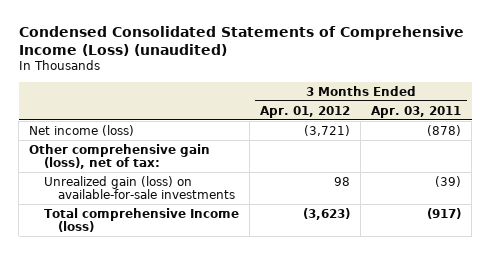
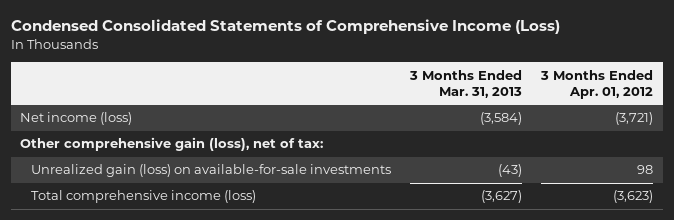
- Condensed Consolidated Statements of Comprehensive Income (Loss) (unaudited)
+ Condensed Consolidated Statements of Comprehensive Income (Loss)
- | 3 Months Ended Apr. 01, 2012 | 3 Months Ended Apr. 03, 2011
+ | 3 Months Ended Mar. 31, 2013 | 3 Months Ended Apr. 01, 2012
- Total comprehensive Income (loss) | (3,623) | (917)
+ Total comprehensive income (loss) | (3,627) | (3,623)

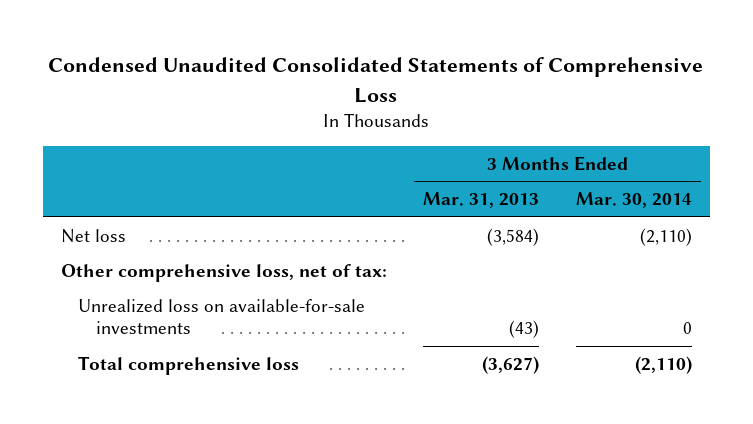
- Condensed Consolidated Statements of Comprehensive Income (Loss)
+ Condensed Unaudited Consolidated Statements of Comprehensive Loss
- | 3 Months Ended Mar. 31, 2013 | 3 Months Ended Apr. 01, 2012
+ | 3 Months Ended Mar. 31, 2013 | 3 Months Ended Mar. 30, 2014
- Net income (loss) | (3,584) | (3,721)
- Other comprehensive gain (loss), net of tax:
- Unrealized gain (loss) on available-for-sale investments | (43) | 98
- Total comprehensive income (loss) | (3,627) | (3,623)
+ Net loss | (3,584) | (2,110)
+ Other comprehensive loss, net of tax:
+ Unrealized loss on available-for-sale investments | (43) | 0
+ Total comprehensive loss | (3,627) | (2,110)

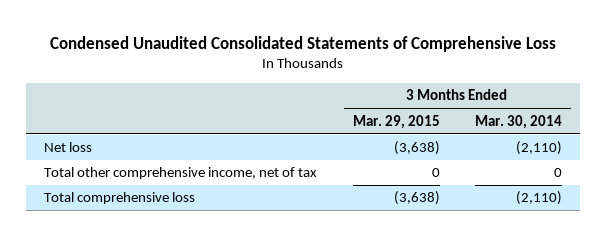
- | 3 Months Ended Mar. 31, 2013 | 3 Months Ended Mar. 30, 2014
+ | 3 Months Ended Mar. 29, 2015 | 3 Months Ended Mar. 30, 2014
- Other comprehensive loss, net of tax:
- Unrealized loss on available-for-sale investments | (43) | 0
+ Total other comprehensive income, net of tax | 0 | 0

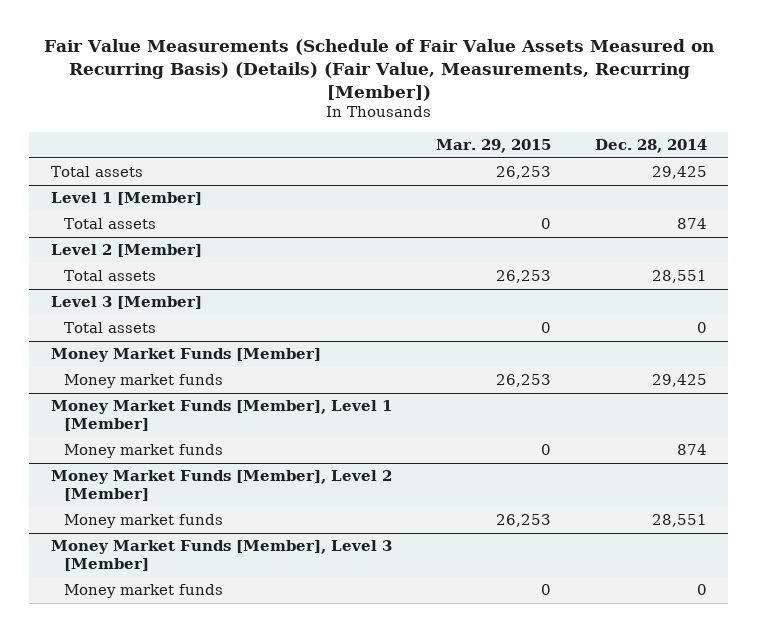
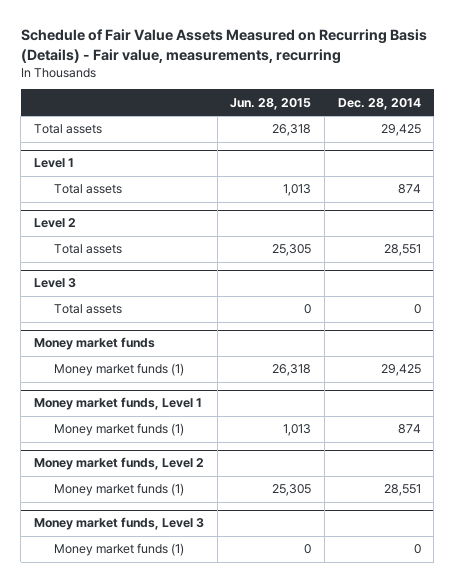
- Fair Value Measurements (Schedule of Fair Value Assets Measured on Recurring Basis) (Details) (Fair Value, Measurements, Recurring [Member])
+ Schedule of Fair Value Assets Measured on Recurring Basis (Details) - Fair value, measurements, recurring
- | Mar. 29, 2015 | Dec. 28, 2014
+ | Jun. 28, 2015 | Dec. 28, 2014
- Level 1 [Member]
+ Level 1
- Level 2 [Member]
+ Level 2
- Level 3 [Member]
+ Level 3
- Money Market Funds [Member]
- Money market funds | 26,253 | 29,425
- Money Market Funds [Member], Level 1 [Member]
- Money market funds | 0 | 874
- Money Market Funds [Member], Level 2 [Member]
- Money market funds | 26,253 | 28,551
- Money Market Funds [Member], Level 3 [Member]
- Money market funds | 0 | 0
+ Money market funds
+ Money market funds (1) | 26,318 | 29,425
+ Money market funds, Level 1
+ Money market funds (1) | 1,013 | 874
+ Money market funds, Level 2
+ Money market funds (1) | 25,305 | 28,551
+ Money market funds, Level 3
+ Money market funds (1) | 0 | 0

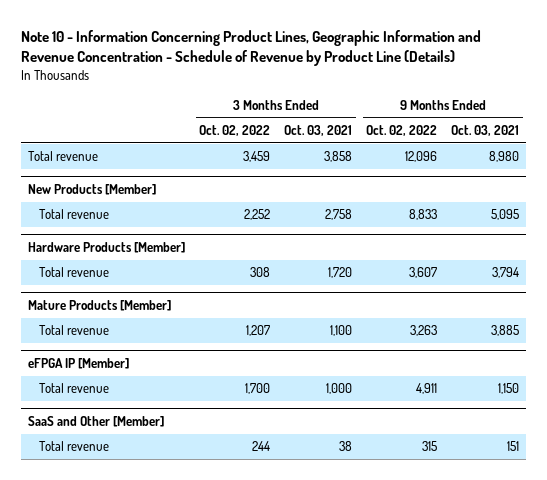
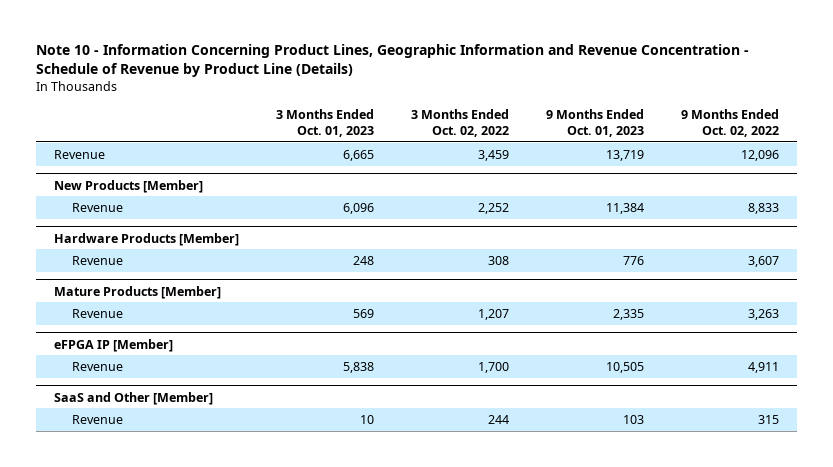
- | 3 Months Ended Oct. 02, 2022 | 3 Months Ended Oct. 03, 2021 | 9 Months Ended Oct. 02, 2022 | 9 Months Ended Oct. 03, 2021
+ | 3 Months Ended Oct. 01, 2023 | 3 Months Ended Oct. 02, 2022 | 9 Months Ended Oct. 01, 2023 | 9 Months Ended Oct. 02, 2022
- Total revenue | 3,459 | 3,858 | 12,096 | 8,980
+ Revenue | 6,665 | 3,459 | 13,719 | 12,096
@ New Products [Member]
- Total revenue | 2,252 | 2,758 | 8,833 | 5,095
+ Revenue | 6,096 | 2,252 | 11,384 | 8,833
@ Hardware Products [Member]
- Total revenue | 308 | 1,720 | 3,607 | 3,794
+ Revenue | 248 | 308 | 776 | 3,607
@ Mature Products [Member]
- Total revenue | 1,207 | 1,100 | 3,263 | 3,885
+ Revenue | 569 | 1,207 | 2,335 | 3,263
@ eFPGA IP [Member]
- Total revenue | 1,700 | 1,000 | 4,911 | 1,150
+ Revenue | 5,838 | 1,700 | 10,505 | 4,911
@ SaaS and Other [Member]
- Total revenue | 244 | 38 | 315 | 151
+ Revenue | 10 | 244 | 103 | 315

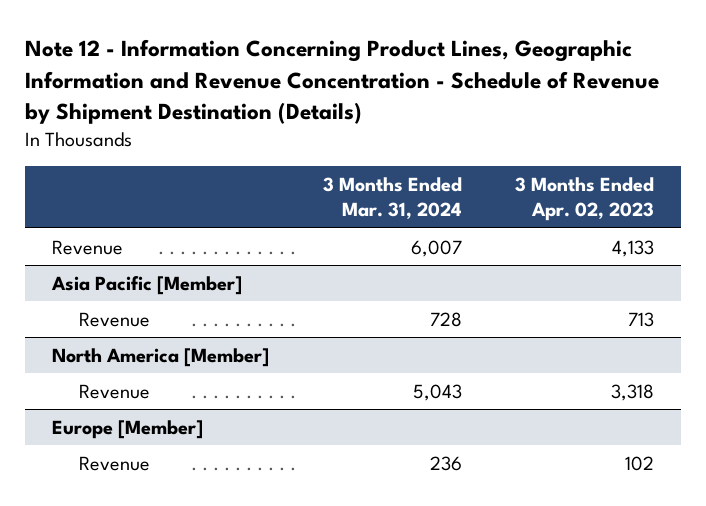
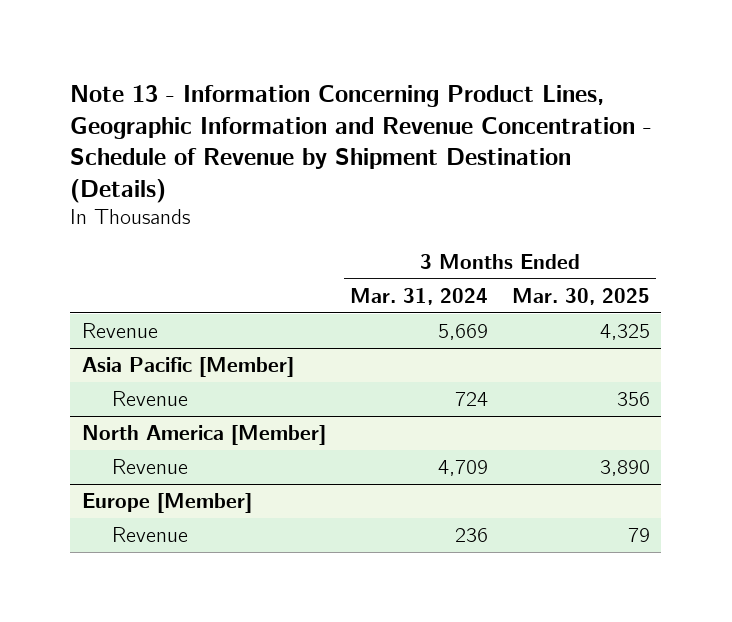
- Note 12 - Information Concerning Product Lines, Geographic Information and Revenue Concentration - Schedule of Revenue by Shipment Destination (Details)
+ Note 13 - Information Concerning Product Lines, Geographic Information and Revenue Concentration - Schedule of Revenue by Shipment Destination (Details)
- | 3 Months Ended Mar. 31, 2024 | 3 Months Ended Apr. 02, 2023
+ | 3 Months Ended Mar. 31, 2024 | 3 Months Ended Mar. 30, 2025
- Revenue | 6,007 | 4,133
+ Revenue | 5,669 | 4,325
@ Asia Pacific [Member]
- Revenue | 728 | 713
+ Revenue | 724 | 356
@ North America [Member]
- Revenue | 5,043 | 3,318
+ Revenue | 4,709 | 3,890

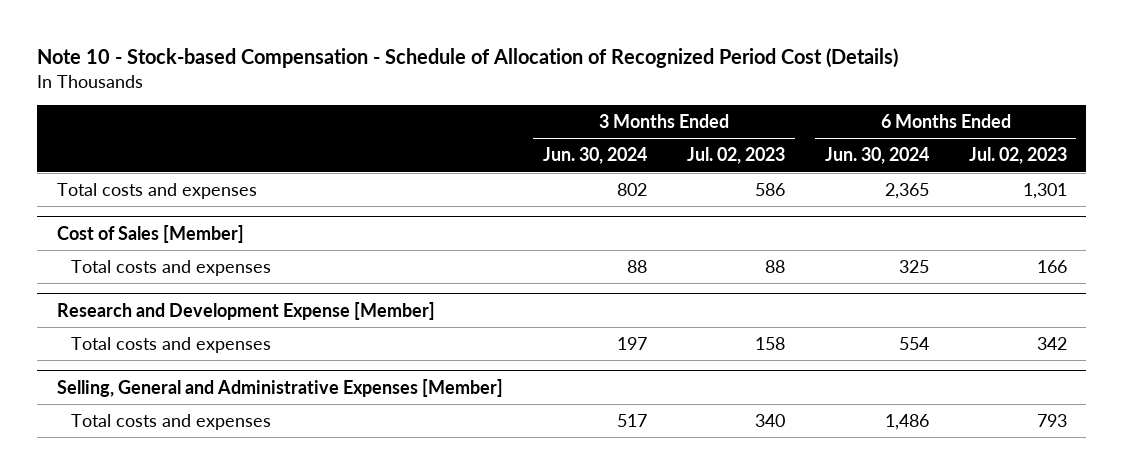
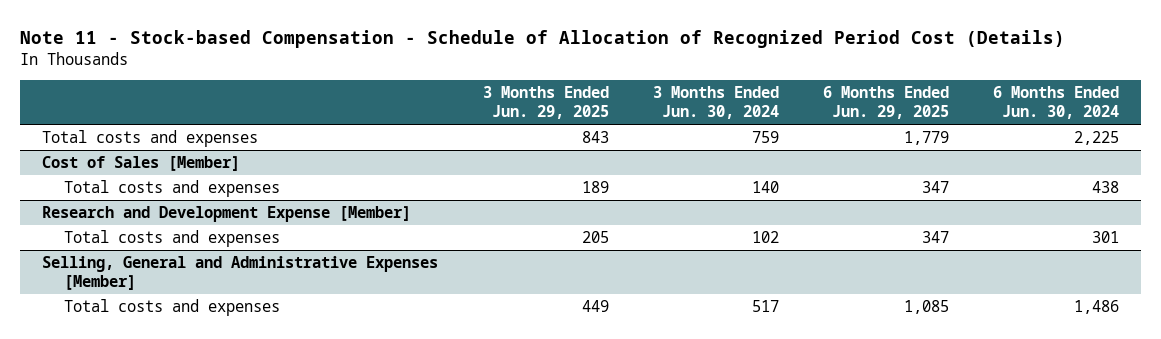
- Note 10 - Stock-based Compensation - Schedule of Allocation of Recognized Period Cost (Details)
+ Note 11 - Stock-based Compensation - Schedule of Allocation of Recognized Period Cost (Details)
- | 3 Months Ended Jun. 30, 2024 | 3 Months Ended Jul. 02, 2023 | 6 Months Ended Jun. 30, 2024 | 6 Months Ended Jul. 02, 2023
+ | 3 Months Ended Jun. 29, 2025 | 3 Months Ended Jun. 30, 2024 | 6 Months Ended Jun. 29, 2025 | 6 Months Ended Jun. 30, 2024
- Total costs and expenses | 802 | 586 | 2,365 | 1,301
+ Total costs and expenses | 843 | 759 | 1,779 | 2,225
@ Cost of Sales [Member]
- Total costs and expenses | 88 | 88 | 325 | 166
+ Total costs and expenses | 189 | 140 | 347 | 438
@ Research and Development Expense [Member]
- Total costs and expenses | 197 | 158 | 554 | 342
+ Total costs and expenses | 205 | 102 | 347 | 301

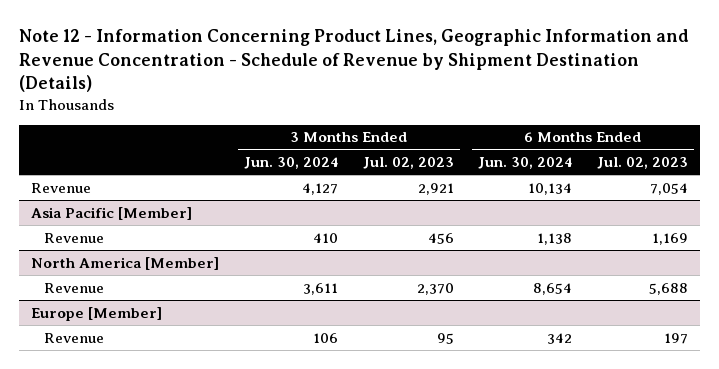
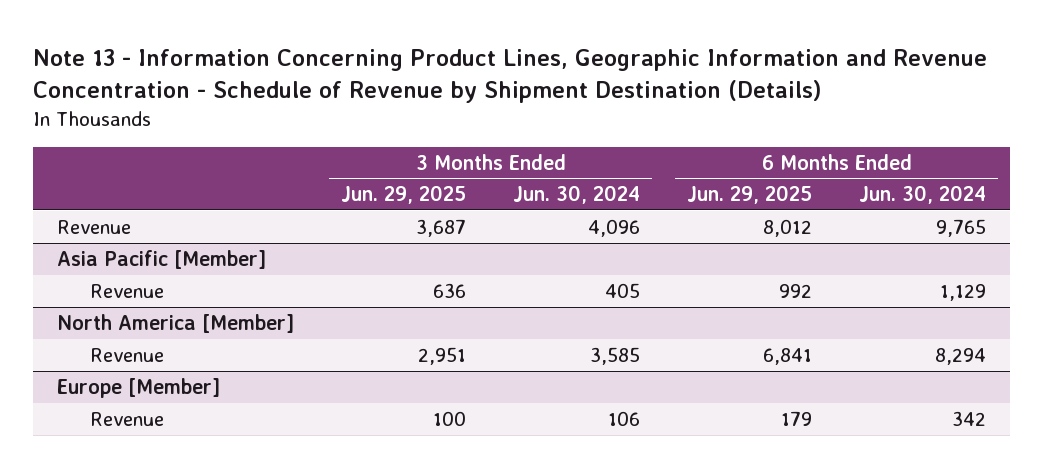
- Note 12 - Information Concerning Product Lines, Geographic Information and Revenue Concentration - Schedule of Revenue by Shipment Destination (Details)
+ Note 13 - Information Concerning Product Lines, Geographic Information and Revenue Concentration - Schedule of Revenue by Shipment Destination (Details)
- | 3 Months Ended Jun. 30, 2024 | 3 Months Ended Jul. 02, 2023 | 6 Months Ended Jun. 30, 2024 | 6 Months Ended Jul. 02, 2023
+ | 3 Months Ended Jun. 29, 2025 | 3 Months Ended Jun. 30, 2024 | 6 Months Ended Jun. 29, 2025 | 6 Months Ended Jun. 30, 2024
- Revenue | 4,127 | 2,921 | 10,134 | 7,054
+ Revenue | 3,687 | 4,096 | 8,012 | 9,765
@ Asia Pacific [Member]
- Revenue | 410 | 456 | 1,138 | 1,169
+ Revenue | 636 | 405 | 992 | 1,129
@ North America [Member]
- Revenue | 3,611 | 2,370 | 8,654 | 5,688
+ Revenue | 2,951 | 3,585 | 6,841 | 8,294

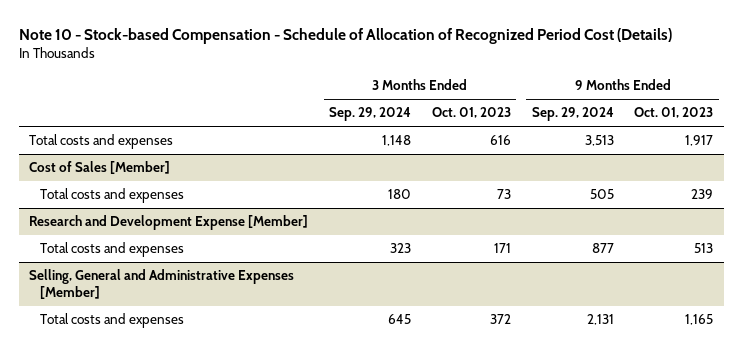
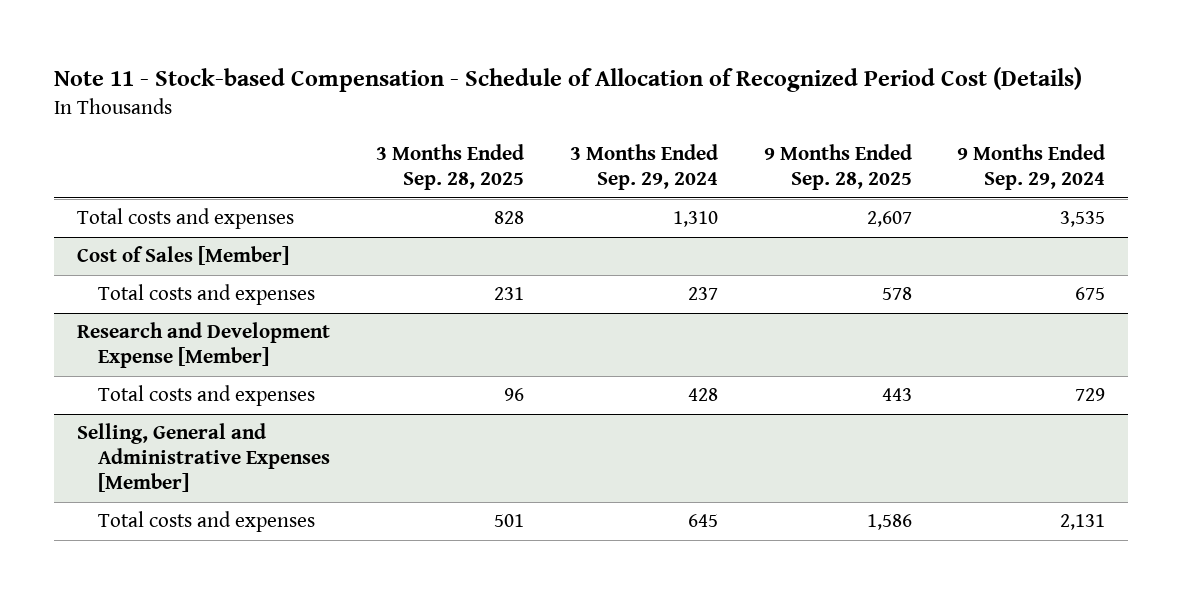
- Note 10 - Stock-based Compensation - Schedule of Allocation of Recognized Period Cost (Details)
+ Note 11 - Stock-based Compensation - Schedule of Allocation of Recognized Period Cost (Details)
- | 3 Months Ended Sep. 29, 2024 | 3 Months Ended Oct. 01, 2023 | 9 Months Ended Sep. 29, 2024 | 9 Months Ended Oct. 01, 2023
+ | 3 Months Ended Sep. 28, 2025 | 3 Months Ended Sep. 29, 2024 | 9 Months Ended Sep. 28, 2025 | 9 Months Ended Sep. 29, 2024
- Total costs and expenses | 1,148 | 616 | 3,513 | 1,917
+ Total costs and expenses | 828 | 1,310 | 2,607 | 3,535
@ Cost of Sales [Member]
- Total costs and expenses | 180 | 73 | 505 | 239
+ Total costs and expenses | 231 | 237 | 578 | 675
@ Research and Development Expense [Member]
- Total costs and expenses | 323 | 171 | 877 | 513
+ Total costs and expenses | 96 | 428 | 443 | 729

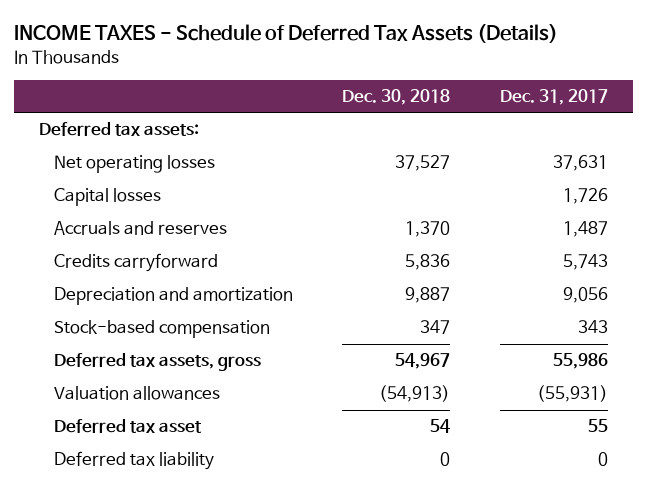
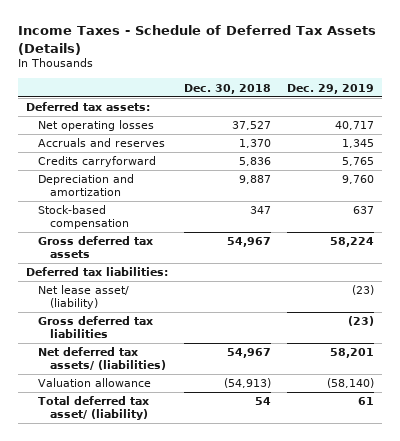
- INCOME TAXES - Schedule of Deferred Tax Assets (Details)
+ Income Taxes - Schedule of Deferred Tax Assets (Details)
- | Dec. 30, 2018 | Dec. 31, 2017
+ | Dec. 30, 2018 | Dec. 29, 2019
- Capital losses | | 1,726
- Deferred tax assets, gross | 54,967 | 55,986
- Valuation allowances | (54,913) | (55,931)
- Deferred tax asset | 54 | 55
- Deferred tax liability | 0 | 0
+ Gross deferred tax assets | 54,967 | 58,224
+ Deferred tax liabilities:
+ Net lease asset/ (liability) | | (23)
+ Gross deferred tax liabilities | | (23)
+ Net deferred tax assets/ (liabilities) | 54,967 | 58,201
+ Valuation allowance | (54,913) | (58,140)
+ Total deferred tax asset/ (liability) | 54 | 61

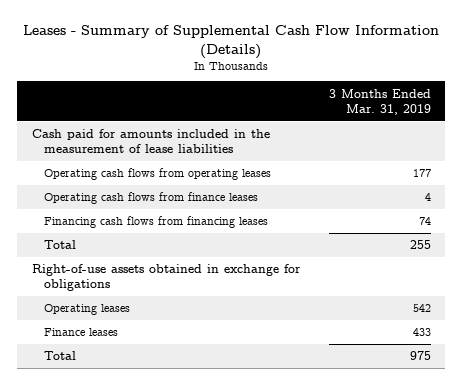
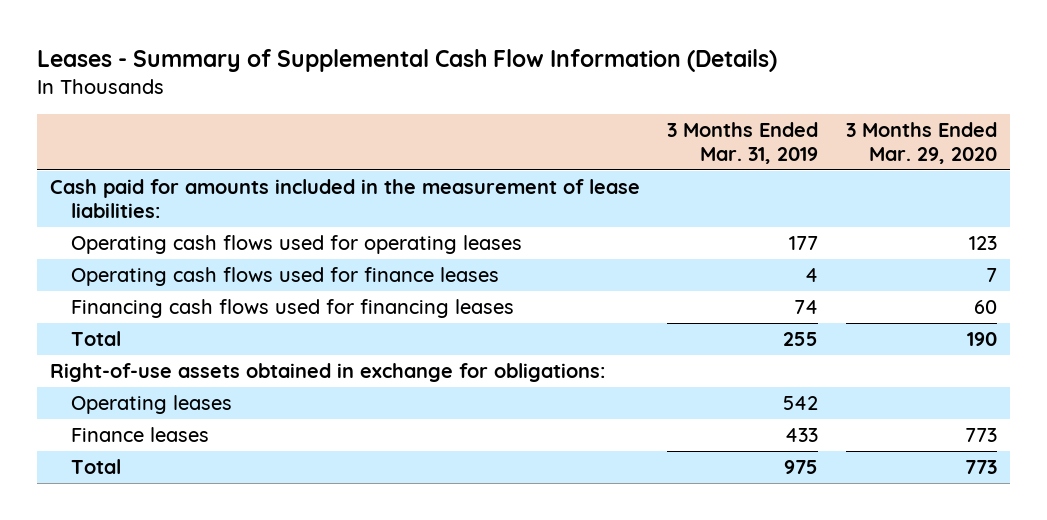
- | 3 Months Ended Mar. 31, 2019
+ | 3 Months Ended Mar. 31, 2019 | 3 Months Ended Mar. 29, 2020
- Cash paid for amounts included in the measurement of lease liabilities
- Operating cash flows from operating leases | 177
- Operating cash flows from finance leases | 4
- Financing cash flows from financing leases | 74
+ Cash paid for amounts included in the measurement of lease liabilities:
+ Operating cash flows used for operating leases | 177 | 123
+ Operating cash flows used for finance leases | 4 | 7
+ Financing cash flows used for financing leases | 74 | 60
- Right-of-use assets obtained in exchange for obligations
+ Right-of-use assets obtained in exchange for obligations:

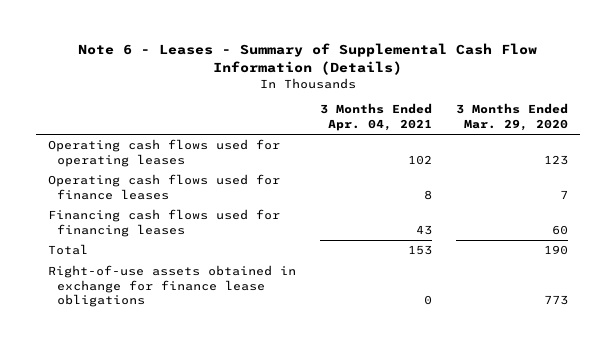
- Leases - Summary of Supplemental Cash Flow Information (Details)
+ Note 6 - Leases - Summary of Supplemental Cash Flow Information (Details)
- | 3 Months Ended Mar. 31, 2019 | 3 Months Ended Mar. 29, 2020
+ | 3 Months Ended Apr. 04, 2021 | 3 Months Ended Mar. 29, 2020
- Cash paid for amounts included in the measurement of lease liabilities:
- Right-of-use assets obtained in exchange for obligations:
- Operating leases | 542 |
- Finance leases | 433 | 773
- Total | 975 | 773
+ Right-of-use assets obtained in exchange for finance lease obligations | 0 | 773

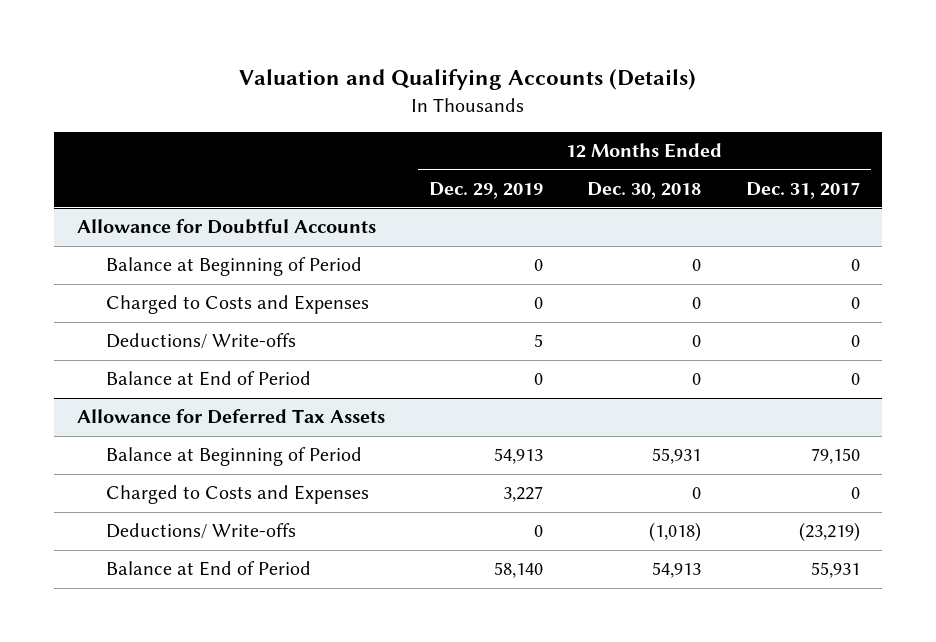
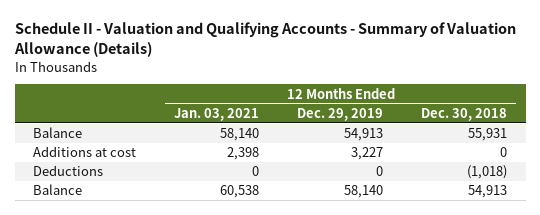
- Valuation and Qualifying Accounts (Details)
+ Schedule II - Valuation and Qualifying Accounts - Summary of Valuation Allowance (Details)
- | 12 Months Ended Dec. 29, 2019 | 12 Months Ended Dec. 30, 2018 | 12 Months Ended Dec. 31, 2017
+ | 12 Months Ended Jan. 03, 2021 | 12 Months Ended Dec. 29, 2019 | 12 Months Ended Dec. 30, 2018
- Allowance for Doubtful Accounts
- Balance at Beginning of Period | 0 | 0 | 0
- Charged to Costs and Expenses | 0 | 0 | 0
- Deductions/ Write-offs | 5 | 0 | 0
- Balance at End of Period | 0 | 0 | 0
- Allowance for Deferred Tax Assets
- Balance at Beginning of Period | 54,913 | 55,931 | 79,150
- Charged to Costs and Expenses | 3,227 | 0 | 0
- Deductions/ Write-offs | 0 | (1,018) | (23,219)
- Balance at End of Period | 58,140 | 54,913 | 55,931
+ Balance | 58,140 | 54,913 | 55,931
+ Additions at cost | 2,398 | 3,227 | 0
+ Deductions | 0 | 0 | (1,018)
+ Balance | 60,538 | 58,140 | 54,913

